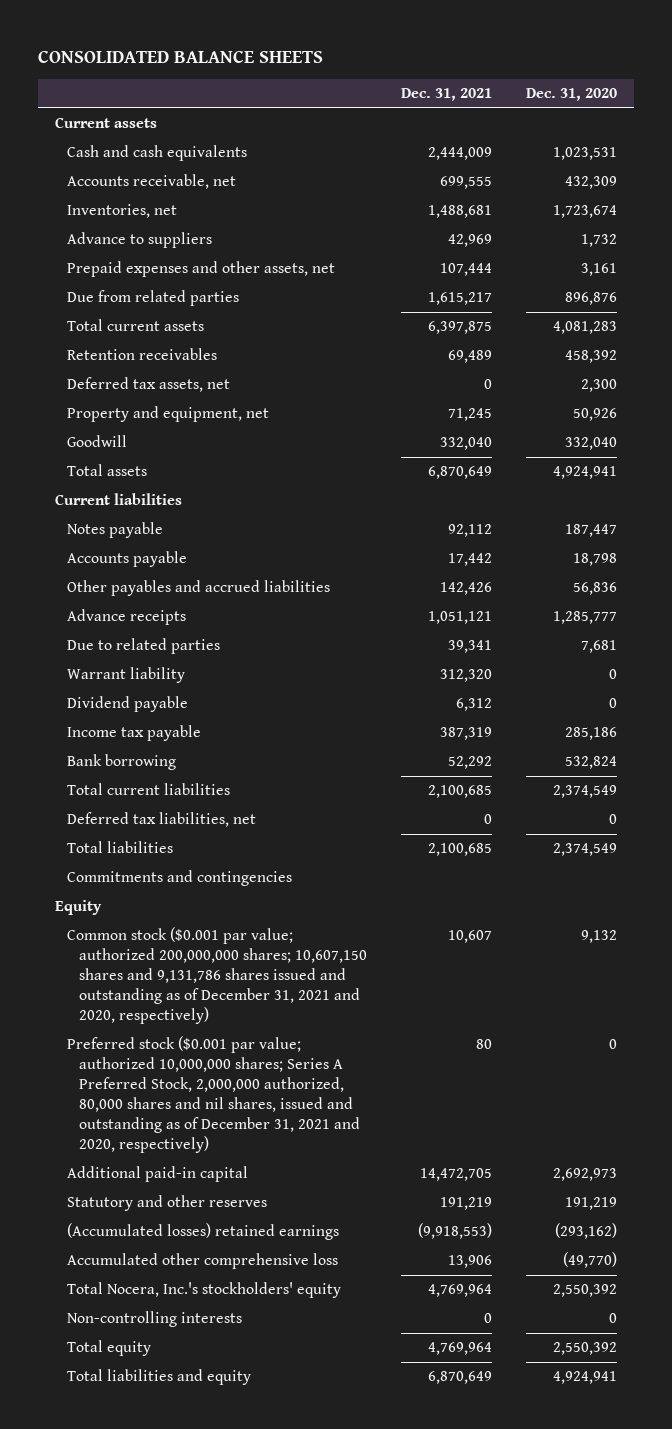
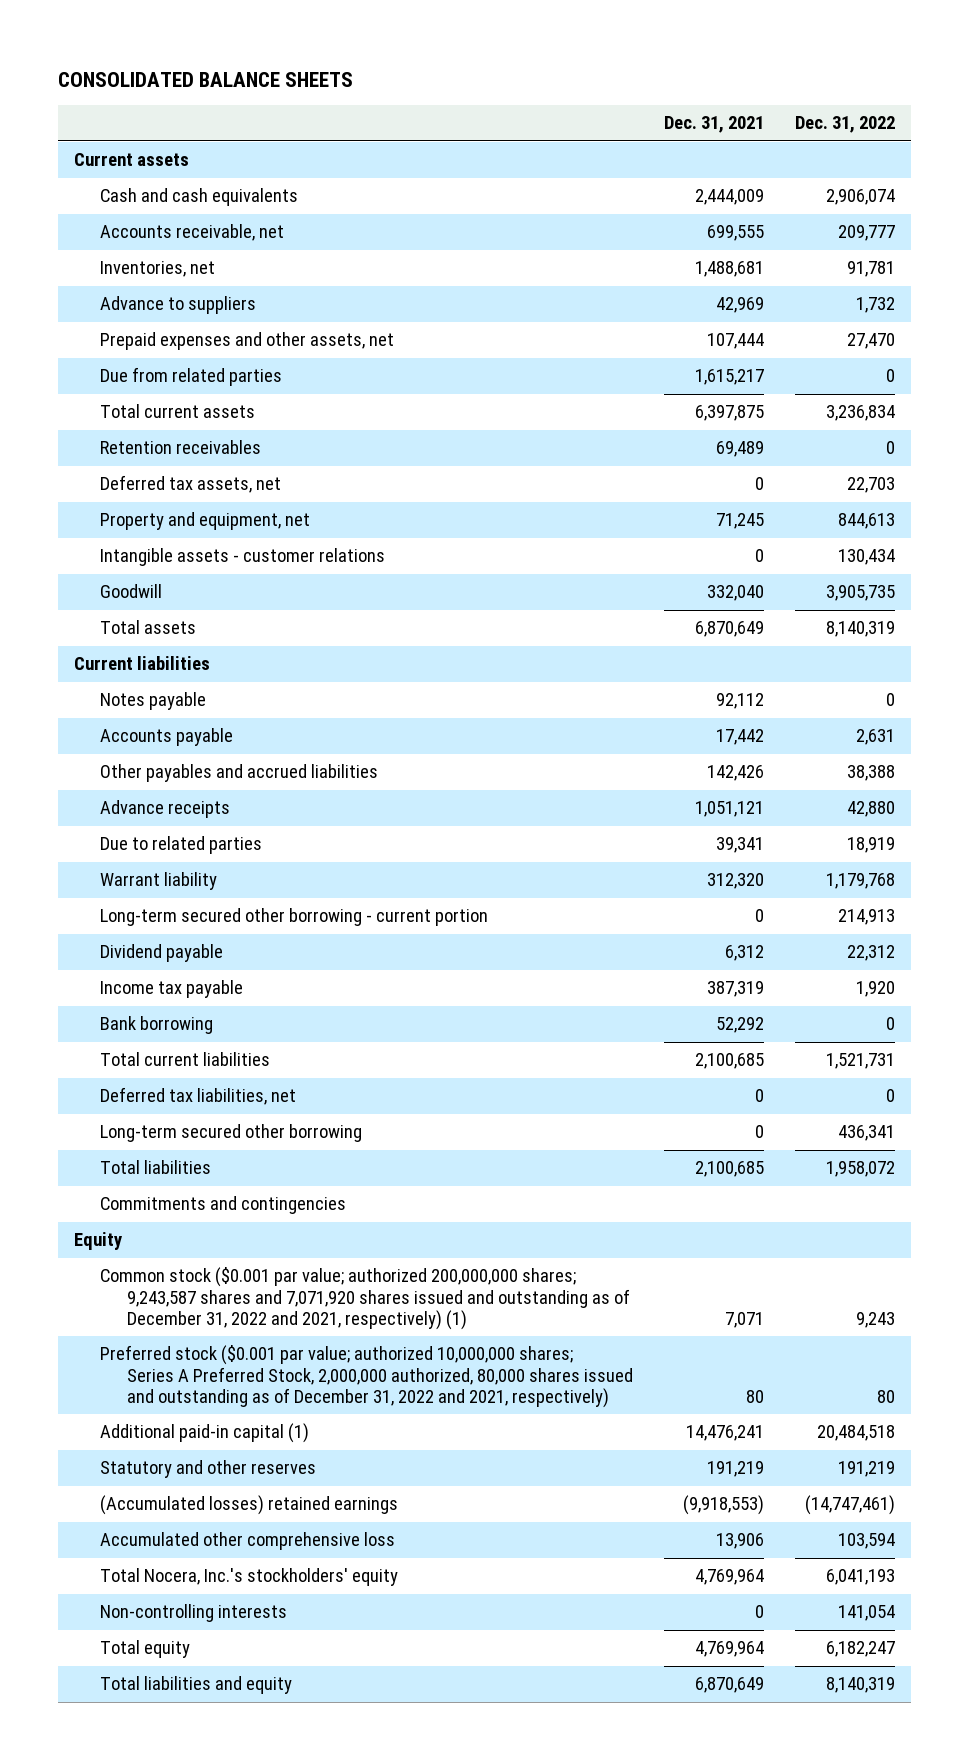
- | Dec. 31, 2021 | Dec. 31, 2020
+ | Dec. 31, 2021 | Dec. 31, 2022
+ Intangible assets - customer relations | 0 | 130,434
+ Long-term secured other borrowing - current portion | 0 | 214,913
+ Long-term secured other borrowing | 0 | 436,341
- Common stock ($0.001 par value; authorized 200,000,000 shares; 10,607,150 shares and 9,131,786 shares issued and outstanding as of December 31, 2021 and 2020, respectively) | 10,607 | 9,132
- Preferred stock ($0.001 par value; authorized 10,000,000 shares; Series A Preferred Stock, 2,000,000 authorized, 80,000 shares and nil shares, issued and outstanding as of December 31, 2021 and 2020, respectively) | 80 | 0
- Additional paid-in capital | 14,472,705 | 2,692,973
+ Common stock ($0.001 par value; authorized 200,000,000 shares; 9,243,587 shares and 7,071,920 shares issued and outstanding as of December 31, 2022 and 2021, respectively) (1) | 7,071 | 9,243
+ Preferred stock ($0.001 par value; authorized 10,000,000 shares; Series A Preferred Stock, 2,000,000 authorized, 80,000 shares issued and outstanding as of December 31, 2022 and 2021, respectively) | 80 | 80
+ Additional paid-in capital (1) | 14,476,241 | 20,484,518

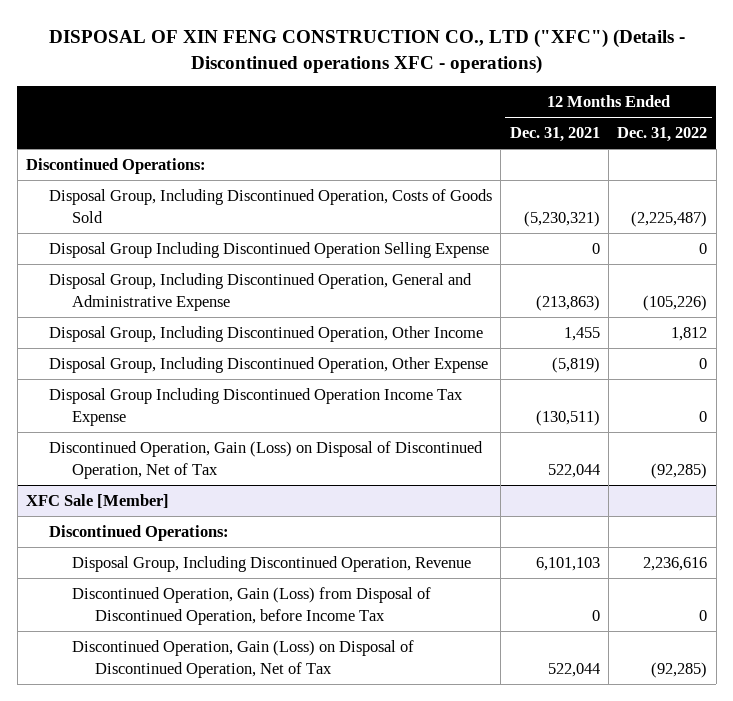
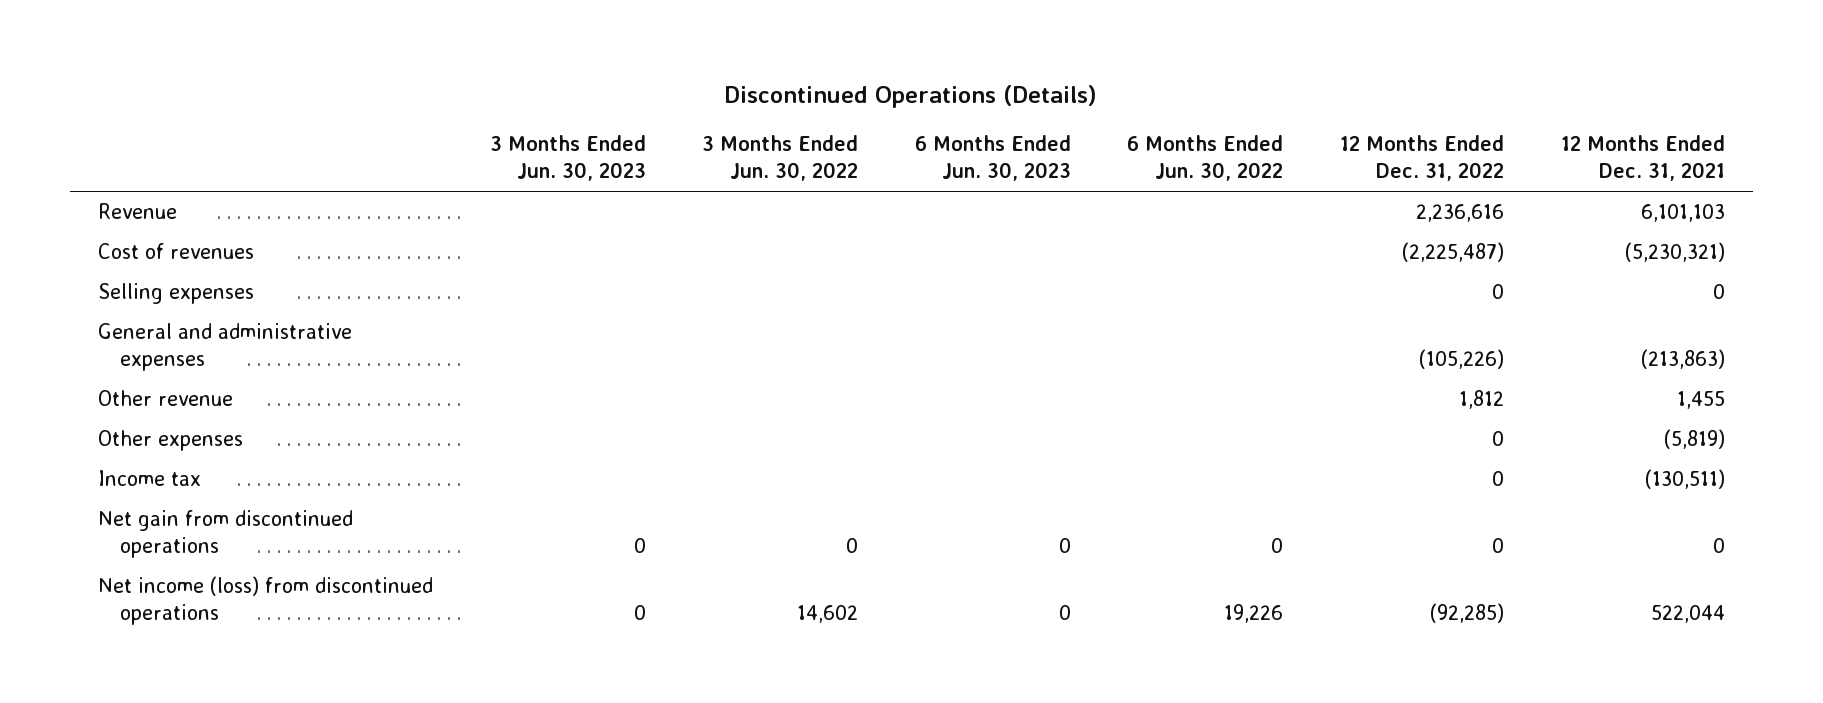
- DISPOSAL OF XIN FENG CONSTRUCTION CO., LTD ("XFC") (Details - Discontinued operations XFC - operations)
+ Discontinued Operations (Details)
- | 12 Months Ended Dec. 31, 2021 | 12 Months Ended Dec. 31, 2022
+ | 3 Months Ended Jun. 30, 2023 | 3 Months Ended Jun. 30, 2022 | 6 Months Ended Jun. 30, 2023 | 6 Months Ended Jun. 30, 2022 | 12 Months Ended Dec. 31, 2022 | 12 Months Ended Dec. 31, 2021
- Discontinued Operations:
- Disposal Group, Including Discontinued Operation, Costs of Goods Sold | (5,230,321) | (2,225,487)
- Disposal Group Including Discontinued Operation Selling Expense | 0 | 0
- Disposal Group, Including Discontinued Operation, General and Administrative Expense | (213,863) | (105,226)
- Disposal Group, Including Discontinued Operation, Other Income | 1,455 | 1,812
- Disposal Group, Including Discontinued Operation, Other Expense | (5,819) | 0
- Disposal Group Including Discontinued Operation Income Tax Expense | (130,511) | 0
- Discontinued Operation, Gain (Loss) on Disposal of Discontinued Operation, Net of Tax | 522,044 | (92,285)
- XFC Sale [Member]
- Discontinued Operations:
- Disposal Group, Including Discontinued Operation, Revenue | 6,101,103 | 2,236,616
- Discontinued Operation, Gain (Loss) from Disposal of Discontinued Operation, before Income Tax | 0 | 0
- Discontinued Operation, Gain (Loss) on Disposal of Discontinued Operation, Net of Tax | 522,044 | (92,285)
+ Revenue | | | | | 2,236,616 | 6,101,103
+ Cost of revenues | | | | | (2,225,487) | (5,230,321)
+ Selling expenses | | | | | 0 | 0
+ General and administrative expenses | | | | | (105,226) | (213,863)
+ Other revenue | | | | | 1,812 | 1,455
+ Other expenses | | | | | 0 | (5,819)
+ Income tax | | | | | 0 | (130,511)
+ Net gain from discontinued operations | 0 | 0 | 0 | 0 | 0 | 0
+ Net income (loss) from discontinued operations | 0 | 14,602 | 0 | 19,226 | (92,285) | 522,044

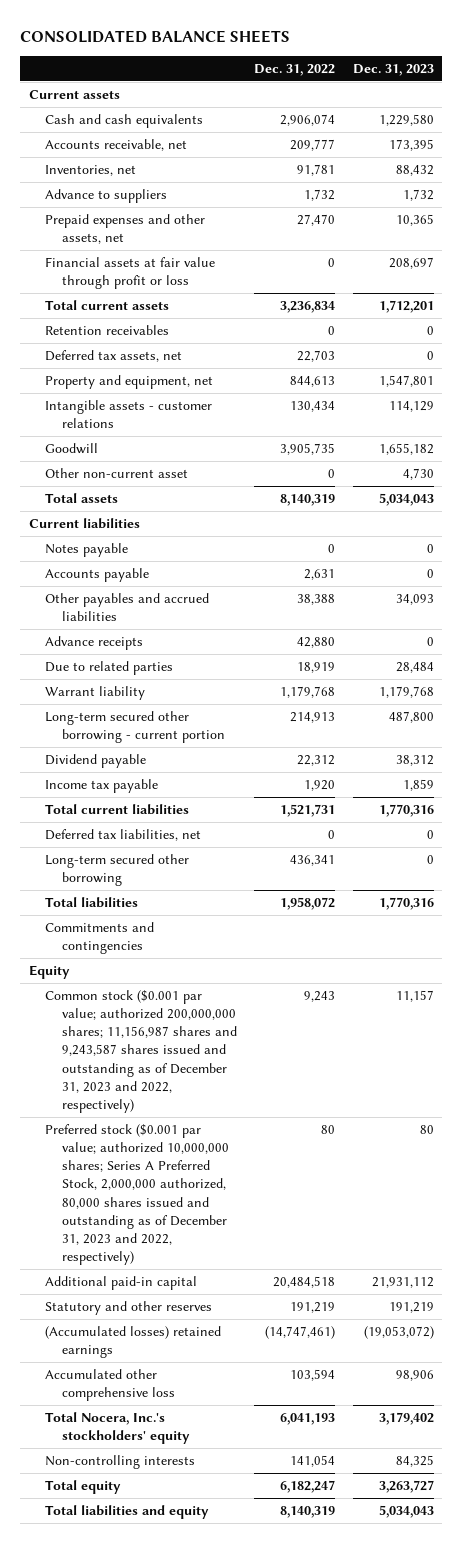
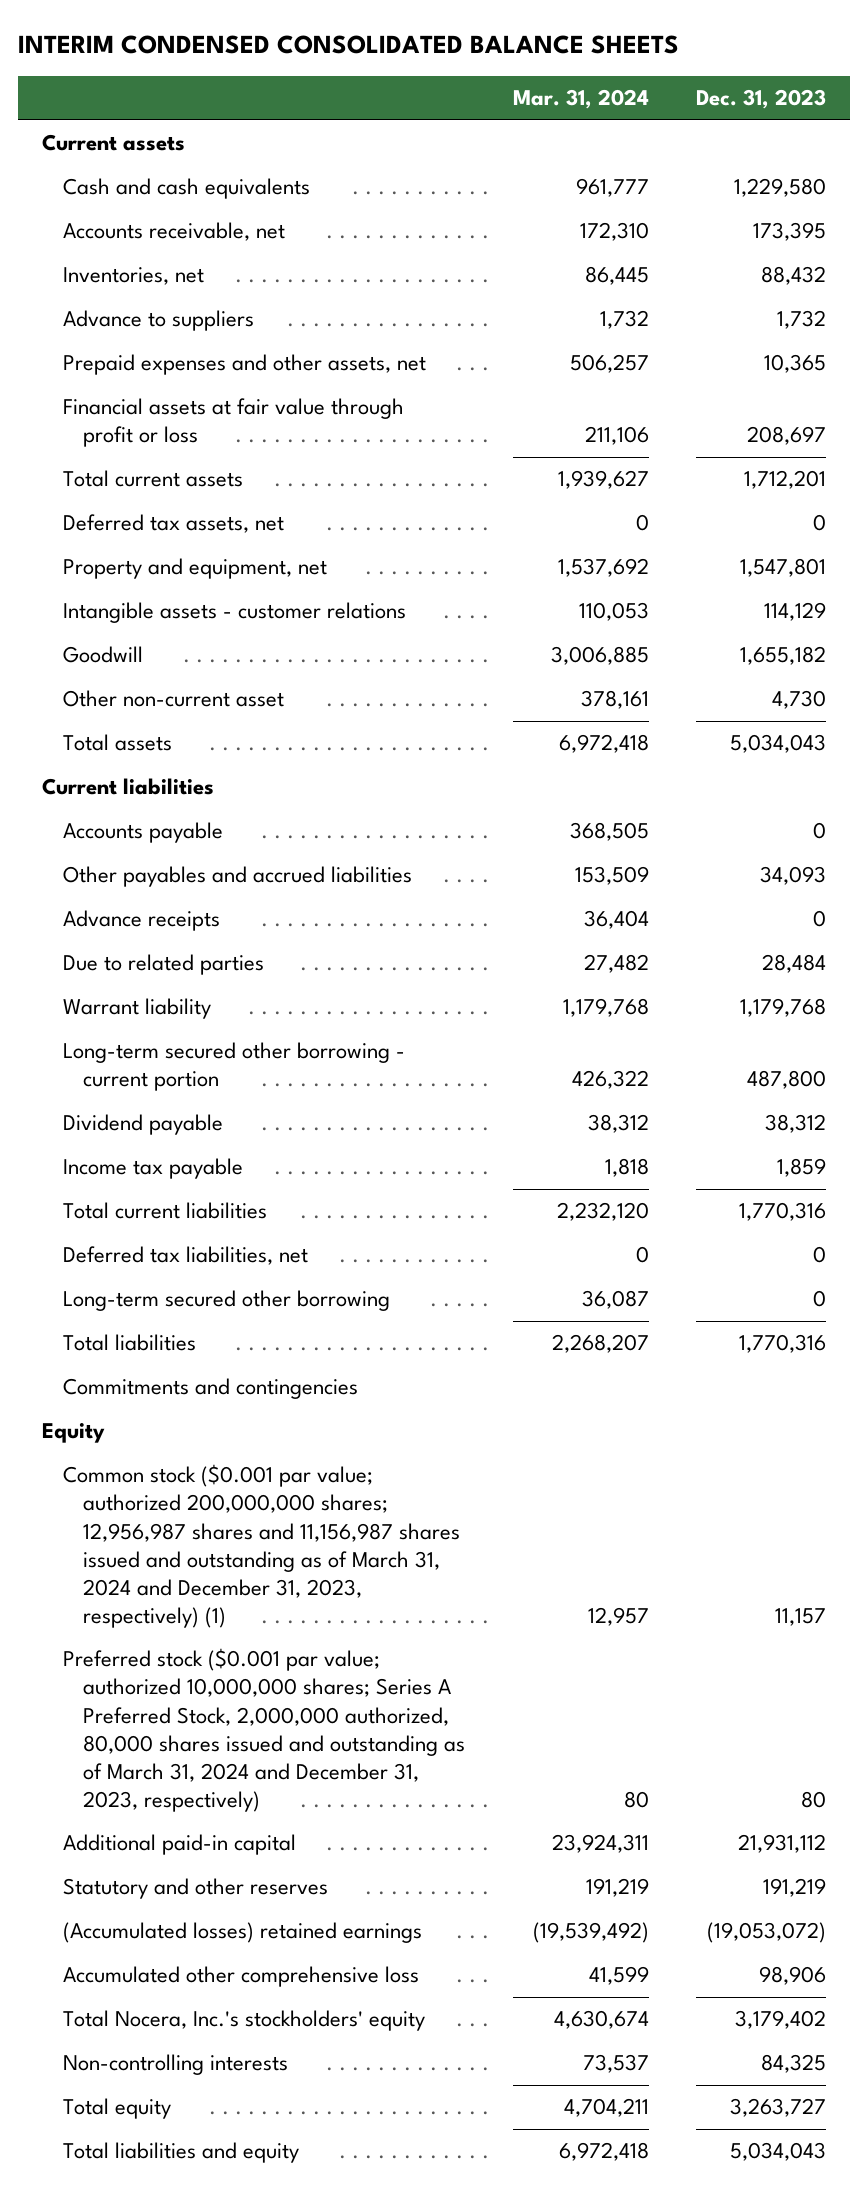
- CONSOLIDATED BALANCE SHEETS
+ INTERIM CONDENSED CONSOLIDATED BALANCE SHEETS
- | Dec. 31, 2022 | Dec. 31, 2023
+ | Mar. 31, 2024 | Dec. 31, 2023
- Retention receivables | 0 | 0
- Notes payable | 0 | 0
- Common stock ($0.001 par value; authorized 200,000,000 shares; 11,156,987 shares and 9,243,587 shares issued and outstanding as of December 31, 2023 and 2022, respectively) | 9,243 | 11,157
- Preferred stock ($0.001 par value; authorized 10,000,000 shares; Series A Preferred Stock, 2,000,000 authorized, 80,000 shares issued and outstanding as of December 31, 2023 and 2022, respectively) | 80 | 80
+ Common stock ($0.001 par value; authorized 200,000,000 shares; 12,956,987 shares and 11,156,987 shares issued and outstanding as of March 31, 2024 and December 31, 2023, respectively) (1) | 12,957 | 11,157
+ Preferred stock ($0.001 par value; authorized 10,000,000 shares; Series A Preferred Stock, 2,000,000 authorized, 80,000 shares issued and outstanding as of March 31, 2024 and December 31, 2023, respectively) | 80 | 80

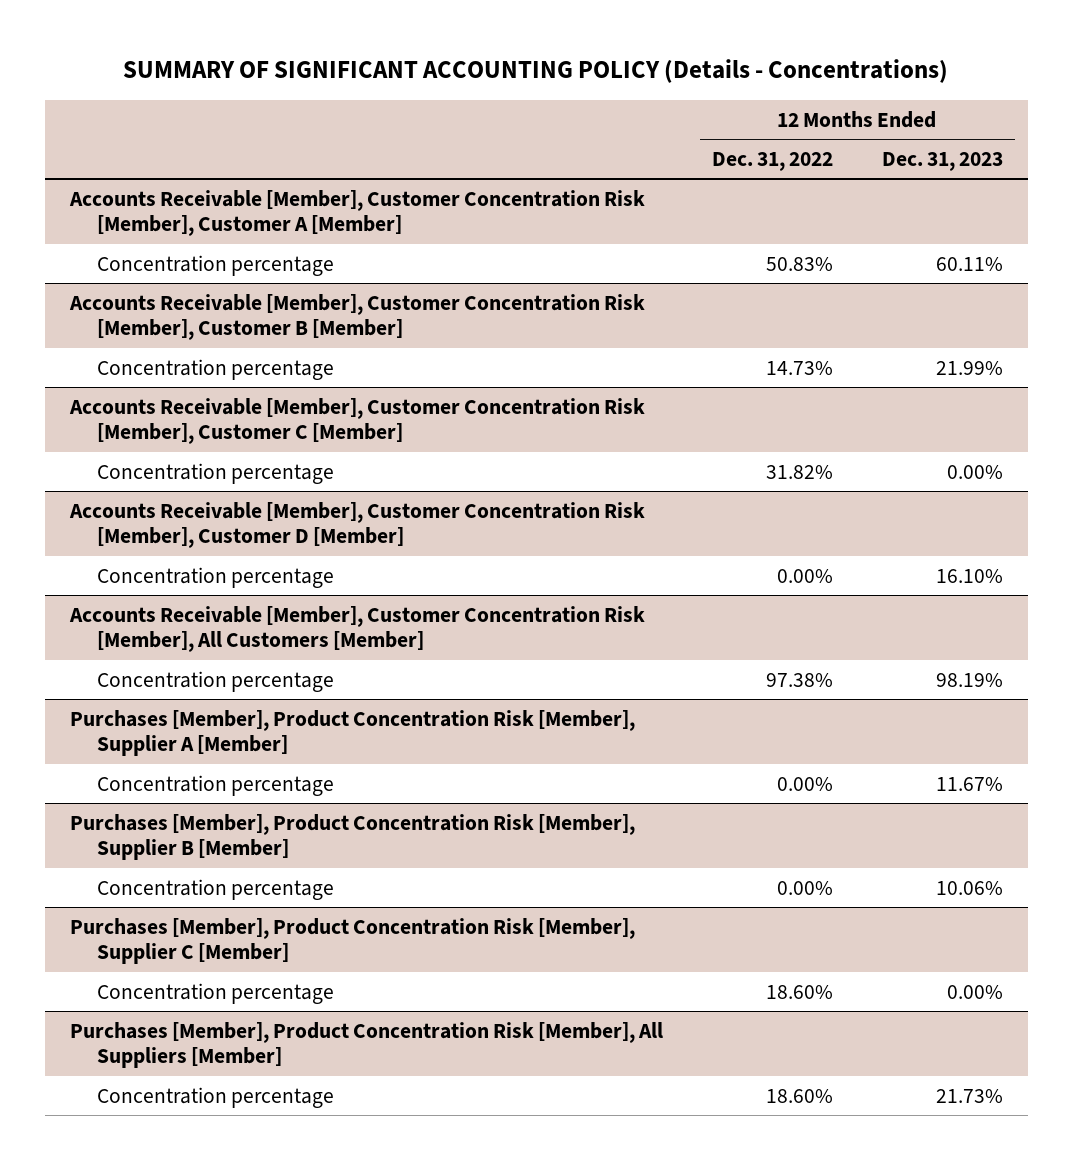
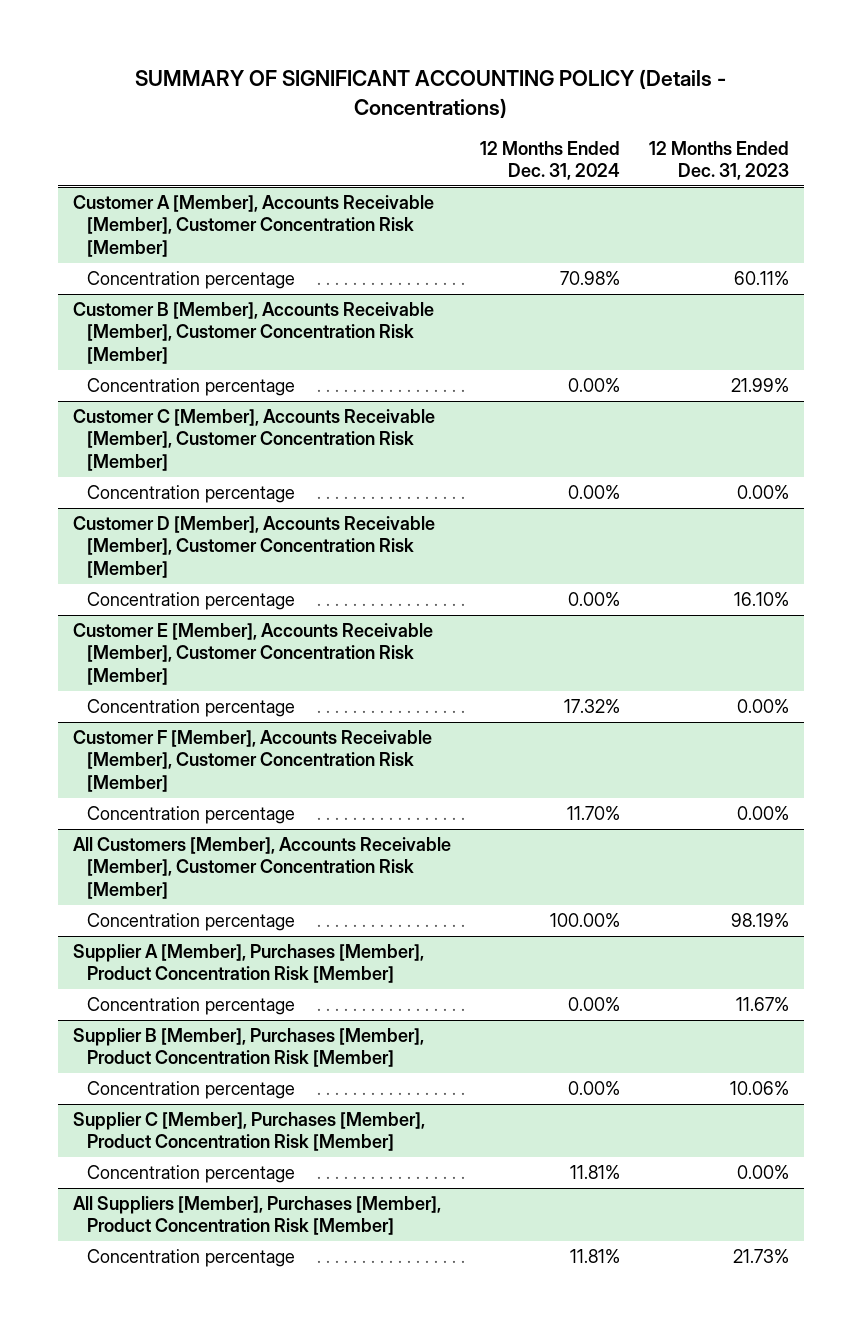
- | 12 Months Ended Dec. 31, 2022 | 12 Months Ended Dec. 31, 2023
+ | 12 Months Ended Dec. 31, 2024 | 12 Months Ended Dec. 31, 2023
- Accounts Receivable [Member], Customer Concentration Risk [Member], Customer A [Member]
+ Customer A [Member], Accounts Receivable [Member], Customer Concentration Risk [Member]
- Accounts Receivable [Member], Customer Concentration Risk [Member], Customer B [Member]
+ Customer B [Member], Accounts Receivable [Member], Customer Concentration Risk [Member]
- Accounts Receivable [Member], Customer Concentration Risk [Member], Customer C [Member]
+ Customer C [Member], Accounts Receivable [Member], Customer Concentration Risk [Member]
- Accounts Receivable [Member], Customer Concentration Risk [Member], Customer D [Member]
+ Customer D [Member], Accounts Receivable [Member], Customer Concentration Risk [Member]
- Accounts Receivable [Member], Customer Concentration Risk [Member], All Customers [Member]
+ Customer E [Member], Accounts Receivable [Member], Customer Concentration Risk [Member]
+ Concentration percentage | 17.32% | 0.00%
+ Customer F [Member], Accounts Receivable [Member], Customer Concentration Risk [Member]
+ Concentration percentage | 11.70% | 0.00%
+ All Customers [Member], Accounts Receivable [Member], Customer Concentration Risk [Member]
- Purchases [Member], Product Concentration Risk [Member], Supplier A [Member]
+ Supplier A [Member], Purchases [Member], Product Concentration Risk [Member]
- Purchases [Member], Product Concentration Risk [Member], Supplier B [Member]
+ Supplier B [Member], Purchases [Member], Product Concentration Risk [Member]
- Purchases [Member], Product Concentration Risk [Member], Supplier C [Member]
+ Supplier C [Member], Purchases [Member], Product Concentration Risk [Member]
- Purchases [Member], Product Concentration Risk [Member], All Suppliers [Member]
+ All Suppliers [Member], Purchases [Member], Product Concentration Risk [Member]

